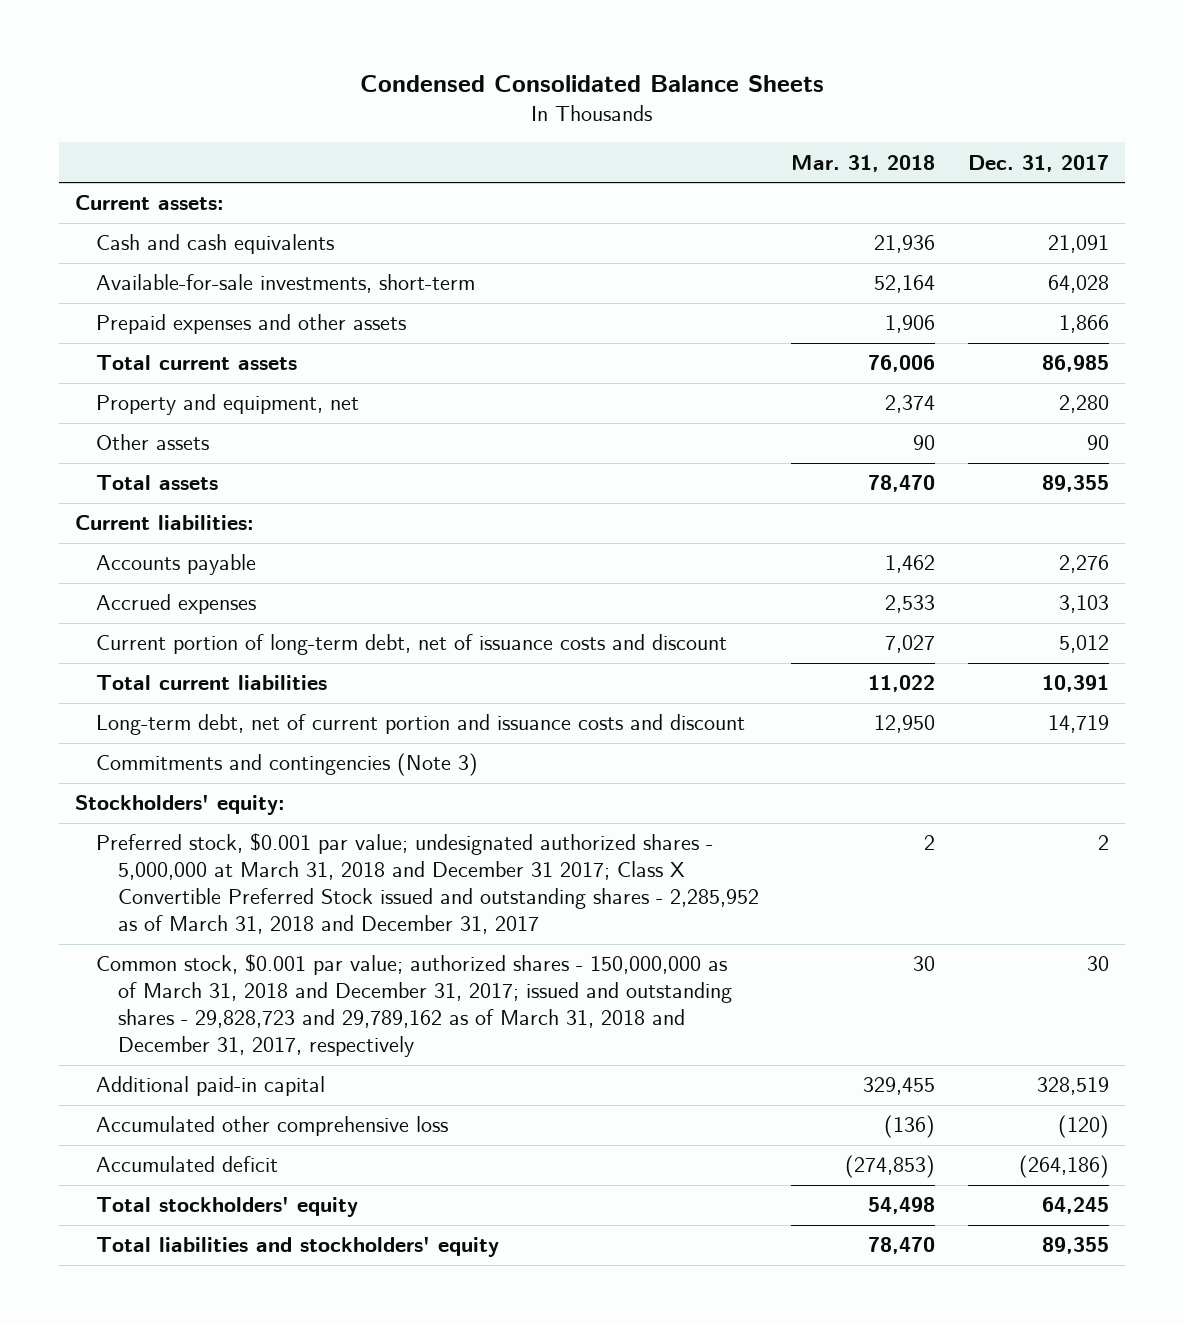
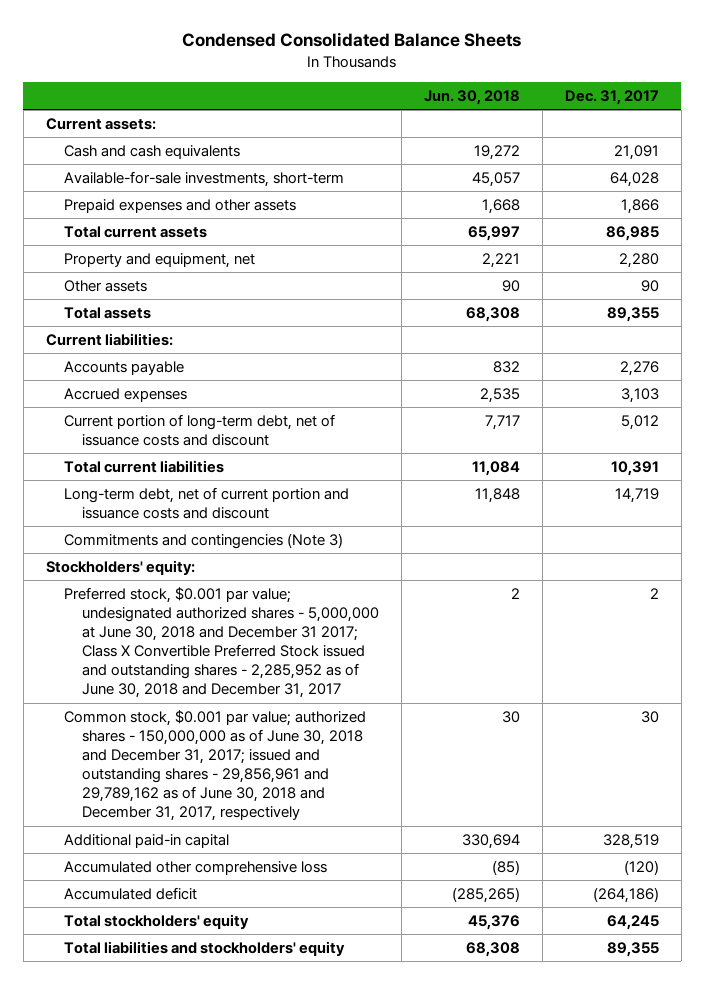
- | Mar. 31, 2018 | Dec. 31, 2017
+ | Jun. 30, 2018 | Dec. 31, 2017
- Preferred stock, $0.001 par value; undesignated authorized shares - 5,000,000 at March 31, 2018 and December 31 2017; Class X Convertible Preferred Stock issued and outstanding shares - 2,285,952 as of March 31, 2018 and December 31, 2017 | 2 | 2
- Common stock, $0.001 par value; authorized shares - 150,000,000 as of March 31, 2018 and December 31, 2017; issued and outstanding shares - 29,828,723 and 29,789,162 as of March 31, 2018 and December 31, 2017, respectively | 30 | 30
+ Preferred stock, $0.001 par value; undesignated authorized shares - 5,000,000 at June 30, 2018 and December 31 2017; Class X Convertible Preferred Stock issued and outstanding shares - 2,285,952 as of June 30, 2018 and December 31, 2017 | 2 | 2
+ Common stock, $0.001 par value; authorized shares - 150,000,000 as of June 30, 2018 and December 31, 2017; issued and outstanding shares - 29,856,961 and 29,789,162 as of June 30, 2018 and December 31, 2017, respectively | 30 | 30

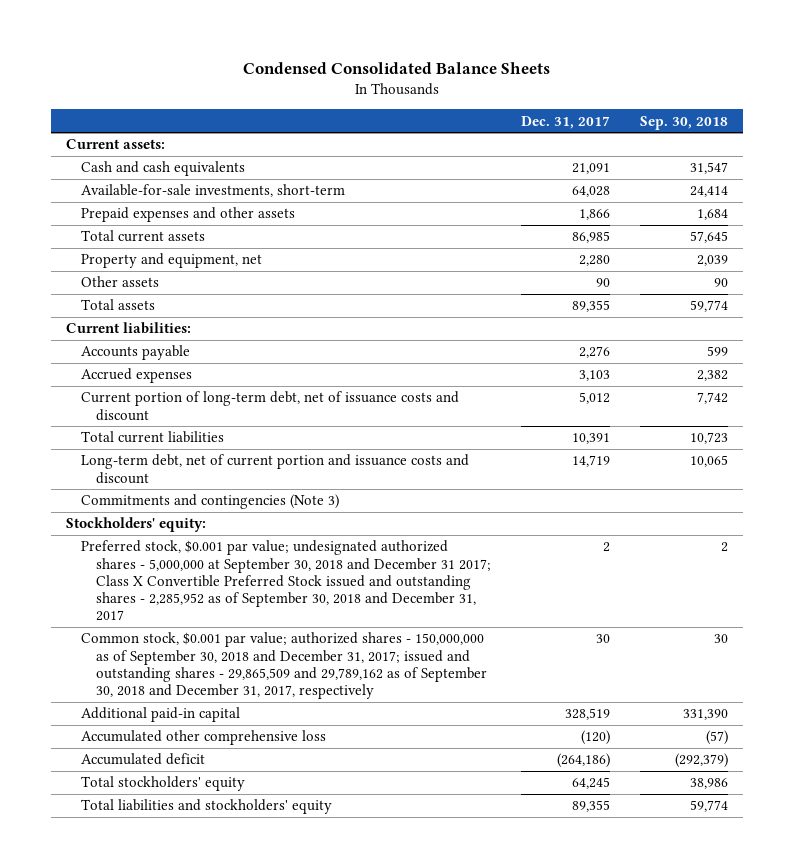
- | Jun. 30, 2018 | Dec. 31, 2017
+ | Dec. 31, 2017 | Sep. 30, 2018
- Preferred stock, $0.001 par value; undesignated authorized shares - 5,000,000 at June 30, 2018 and December 31 2017; Class X Convertible Preferred Stock issued and outstanding shares - 2,285,952 as of June 30, 2018 and December 31, 2017 | 2 | 2
- Common stock, $0.001 par value; authorized shares - 150,000,000 as of June 30, 2018 and December 31, 2017; issued and outstanding shares - 29,856,961 and 29,789,162 as of June 30, 2018 and December 31, 2017, respectively | 30 | 30
+ Preferred stock, $0.001 par value; undesignated authorized shares - 5,000,000 at September 30, 2018 and December 31 2017; Class X Convertible Preferred Stock issued and outstanding shares - 2,285,952 as of September 30, 2018 and December 31, 2017 | 2 | 2
+ Common stock, $0.001 par value; authorized shares - 150,000,000 as of September 30, 2018 and December 31, 2017; issued and outstanding shares - 29,865,509 and 29,789,162 as of September 30, 2018 and December 31, 2017, respectively | 30 | 30

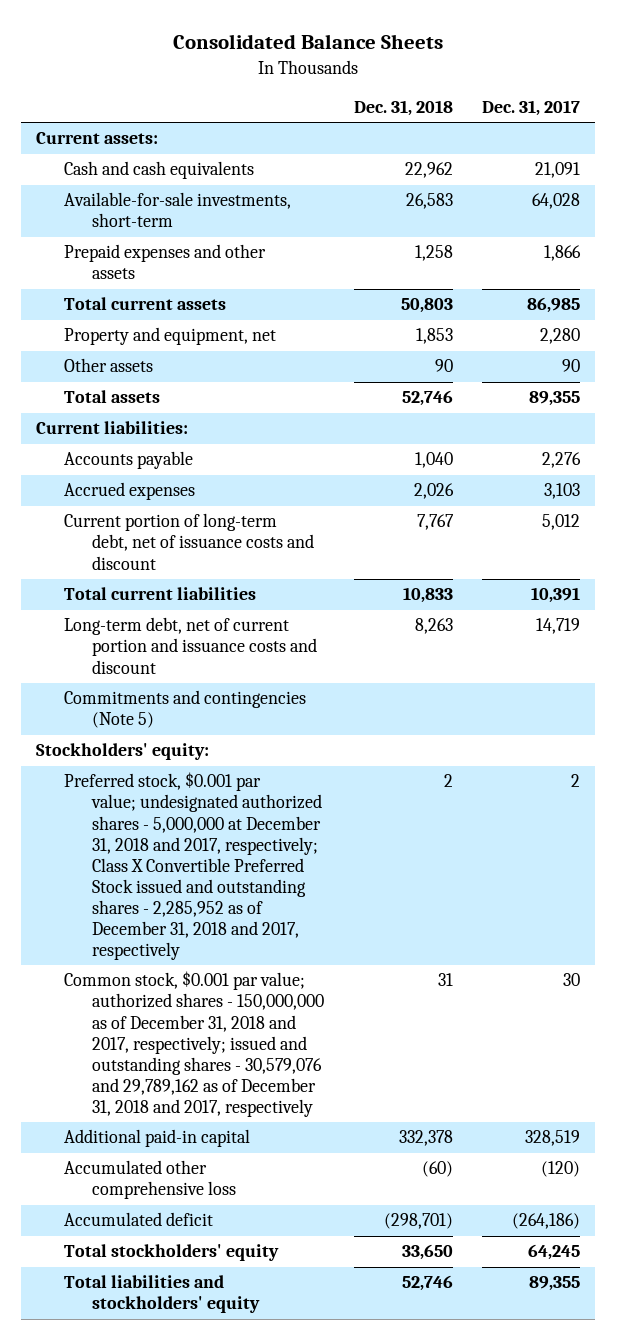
- Condensed Consolidated Balance Sheets
+ Consolidated Balance Sheets
- | Dec. 31, 2017 | Sep. 30, 2018
+ | Dec. 31, 2018 | Dec. 31, 2017
- Commitments and contingencies (Note 3)
+ Commitments and contingencies (Note 5)
- Preferred stock, $0.001 par value; undesignated authorized shares - 5,000,000 at September 30, 2018 and December 31 2017; Class X Convertible Preferred Stock issued and outstanding shares - 2,285,952 as of September 30, 2018 and December 31, 2017 | 2 | 2
- Common stock, $0.001 par value; authorized shares - 150,000,000 as of September 30, 2018 and December 31, 2017; issued and outstanding shares - 29,865,509 and 29,789,162 as of September 30, 2018 and December 31, 2017, respectively | 30 | 30
+ Preferred stock, $0.001 par value; undesignated authorized shares - 5,000,000 at December 31, 2018 and 2017, respectively; Class X Convertible Preferred Stock issued and outstanding shares - 2,285,952 as of December 31, 2018 and 2017, respectively | 2 | 2
+ Common stock, $0.001 par value; authorized shares - 150,000,000 as of December 31, 2018 and 2017, respectively; issued and outstanding shares - 30,579,076 and 29,789,162 as of December 31, 2018 and 2017, respectively | 31 | 30

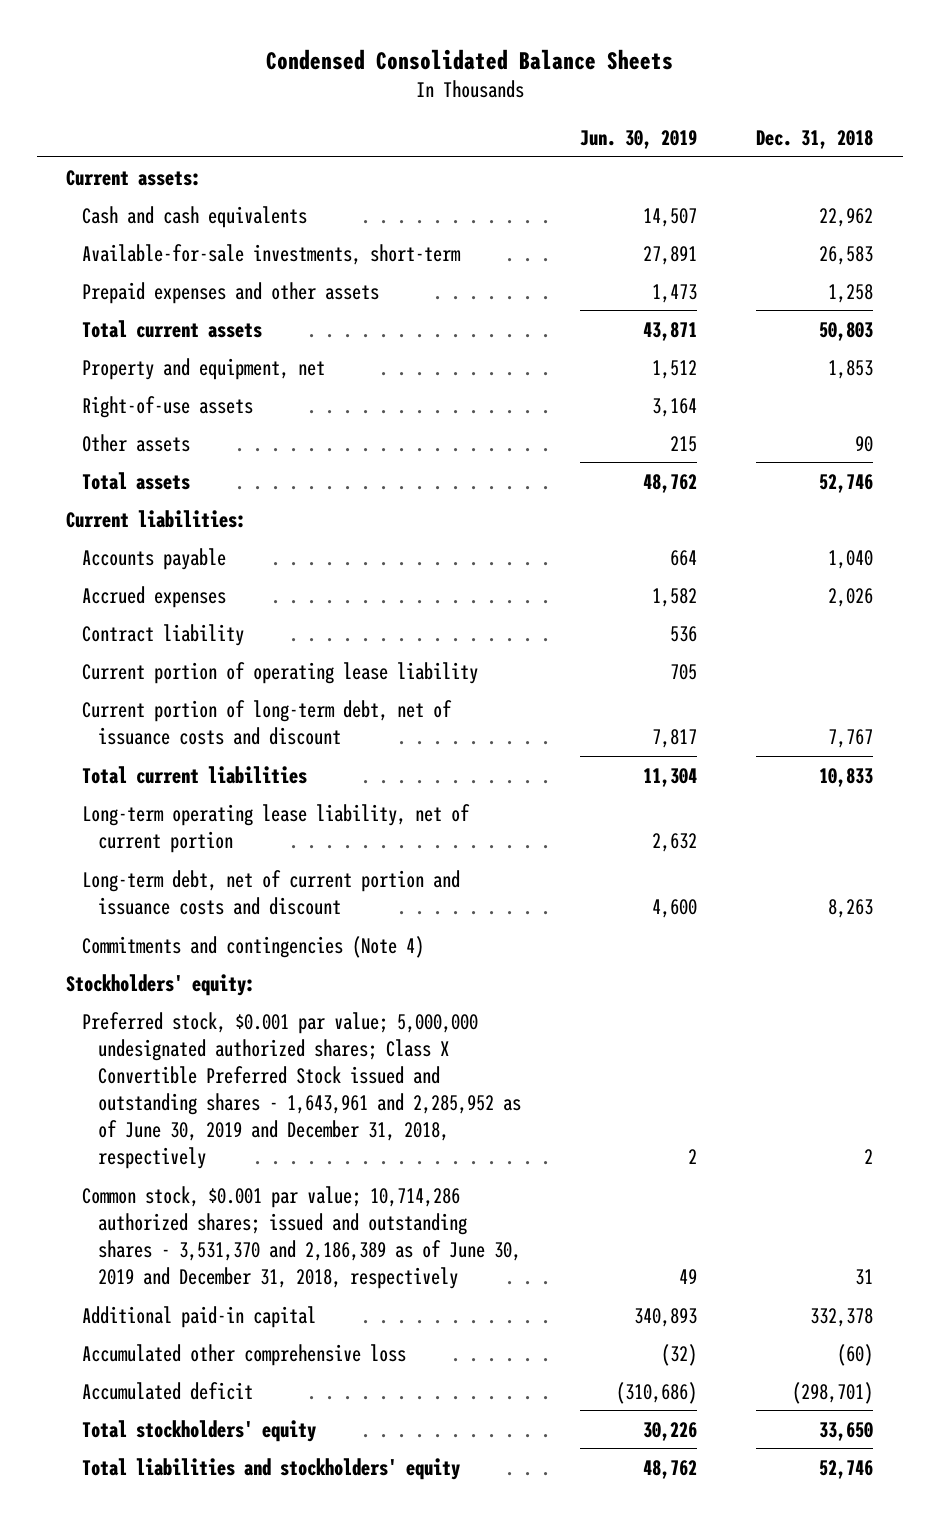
- Consolidated Balance Sheets
+ Condensed Consolidated Balance Sheets
- | Dec. 31, 2018 | Dec. 31, 2017
+ | Jun. 30, 2019 | Dec. 31, 2018
+ Right-of-use assets | 3,164 |
+ Contract liability | 536 |
+ Current portion of operating lease liability | 705 |
+ Long-term operating lease liability, net of current portion | 2,632 |
- Commitments and contingencies (Note 5)
+ Commitments and contingencies (Note 4)
- Preferred stock, $0.001 par value; undesignated authorized shares - 5,000,000 at December 31, 2018 and 2017, respectively; Class X Convertible Preferred Stock issued and outstanding shares - 2,285,952 as of December 31, 2018 and 2017, respectively | 2 | 2
- Common stock, $0.001 par value; authorized shares - 150,000,000 as of December 31, 2018 and 2017, respectively; issued and outstanding shares - 30,579,076 and 29,789,162 as of December 31, 2018 and 2017, respectively | 31 | 30
+ Preferred stock, $0.001 par value; 5,000,000 undesignated authorized shares; Class X Convertible Preferred Stock issued and outstanding shares - 1,643,961 and 2,285,952 as of June 30, 2019 and December 31, 2018, respectively | 2 | 2
+ Common stock, $0.001 par value; 10,714,286 authorized shares; issued and outstanding shares - 3,531,370 and 2,186,389 as of June 30, 2019 and December 31, 2018, respectively | 49 | 31

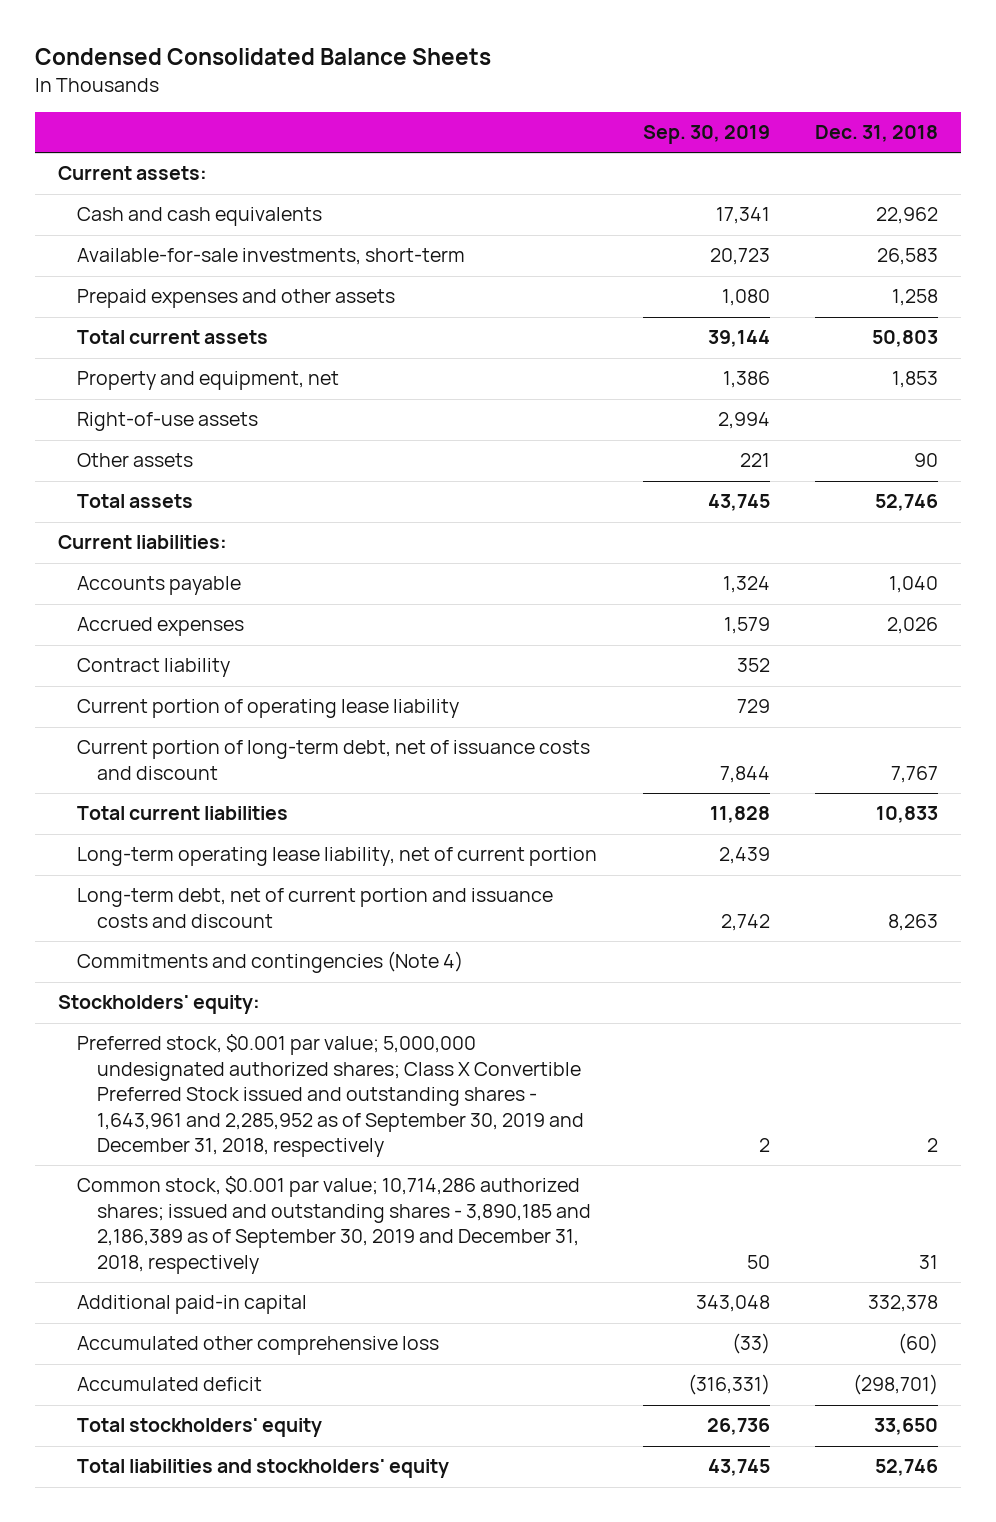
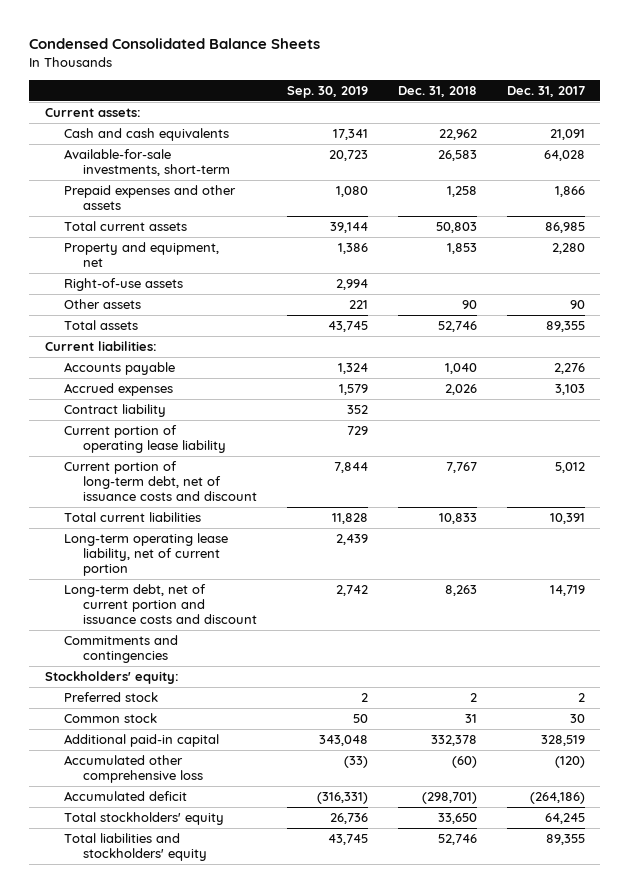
- | Sep. 30, 2019 | Dec. 31, 2018
+ | Sep. 30, 2019 | Dec. 31, 2018 | Dec. 31, 2017
- Commitments and contingencies (Note 4)
+ Commitments and contingencies
- Preferred stock, $0.001 par value; 5,000,000 undesignated authorized shares; Class X Convertible Preferred Stock issued and outstanding shares - 1,643,961 and 2,285,952 as of September 30, 2019 and December 31, 2018, respectively | 2 | 2
- Common stock, $0.001 par value; 10,714,286 authorized shares; issued and outstanding shares - 3,890,185 and 2,186,389 as of September 30, 2019 and December 31, 2018, respectively | 50 | 31
+ Preferred stock | 2 | 2 | 2
+ Common stock | 50 | 31 | 30

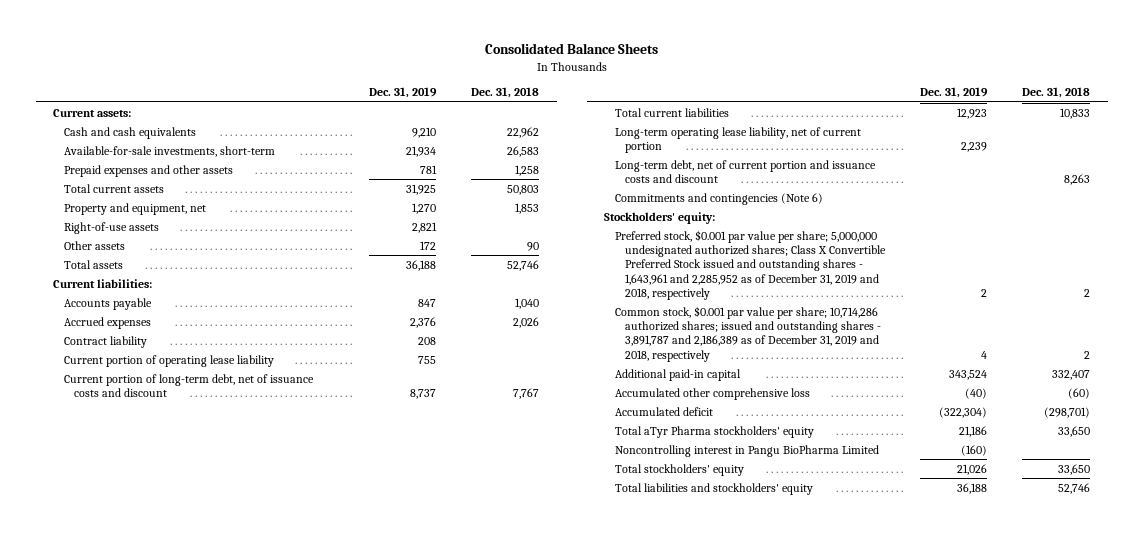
- Condensed Consolidated Balance Sheets
+ Consolidated Balance Sheets
- | Sep. 30, 2019 | Dec. 31, 2018 | Dec. 31, 2017
+ | Dec. 31, 2019 | Dec. 31, 2018
- Commitments and contingencies
+ Commitments and contingencies (Note 6)
- Preferred stock | 2 | 2 | 2
- Common stock | 50 | 31 | 30
- Additional paid-in capital | 343,048 | 332,378 | 328,519
+ Preferred stock, $0.001 par value per share; 5,000,000 undesignated authorized shares; Class X Convertible Preferred Stock issued and outstanding shares - 1,643,961 and 2,285,952 as of December 31, 2019 and 2018, respectively | 2 | 2
+ Common stock, $0.001 par value per share; 10,714,286 authorized shares; issued and outstanding shares - 3,891,787 and 2,186,389 as of December 31, 2019 and 2018, respectively | 4 | 2
+ Additional paid-in capital | 343,524 | 332,407
+ Total aTyr Pharma stockholders' equity | 21,186 | 33,650
+ Noncontrolling interest in Pangu BioPharma Limited | (160) |

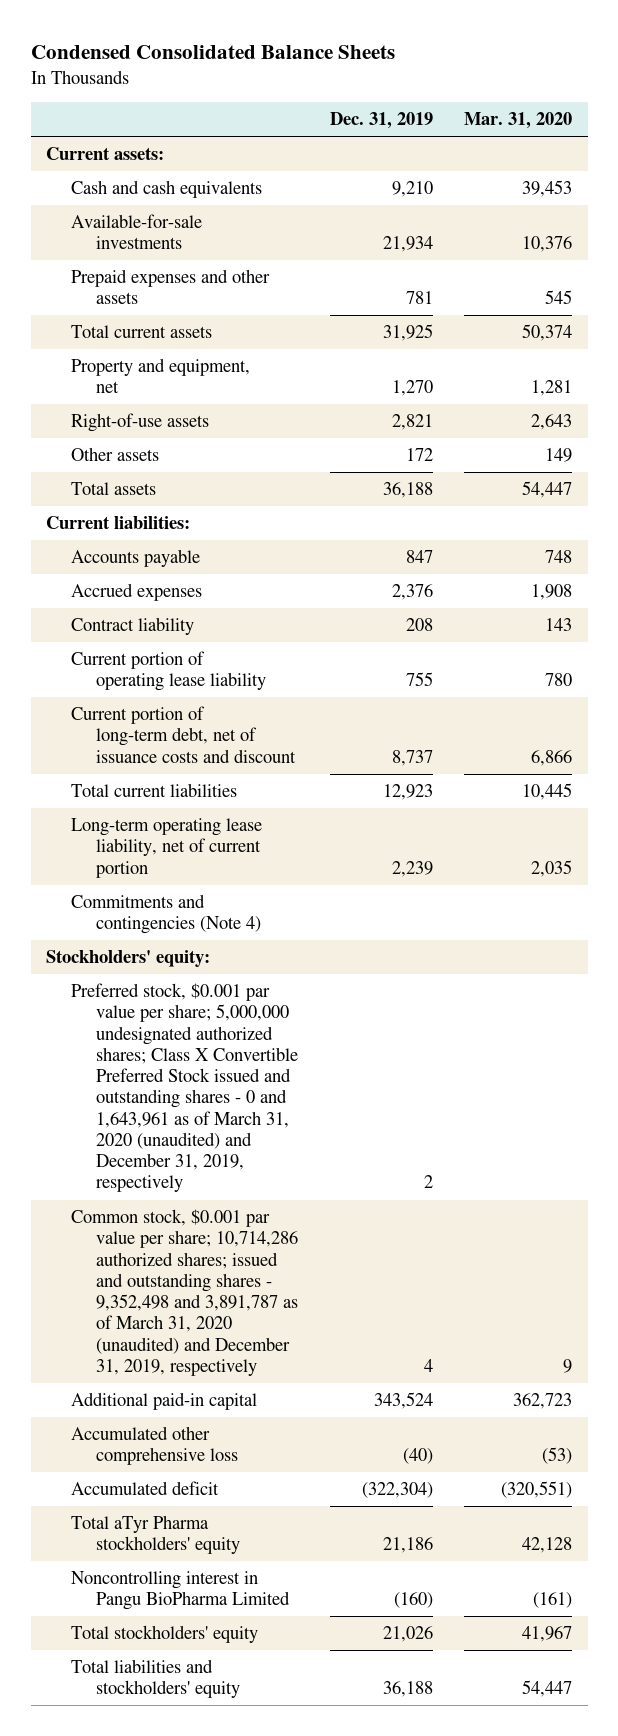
- Consolidated Balance Sheets
+ Condensed Consolidated Balance Sheets
- | Dec. 31, 2019 | Dec. 31, 2018
+ | Dec. 31, 2019 | Mar. 31, 2020
- Available-for-sale investments, short-term | 21,934 | 26,583
+ Available-for-sale investments | 21,934 | 10,376
- Long-term debt, net of current portion and issuance costs and discount | | 8,263
- Commitments and contingencies (Note 6)
+ Commitments and contingencies (Note 4)
- Preferred stock, $0.001 par value per share; 5,000,000 undesignated authorized shares; Class X Convertible Preferred Stock issued and outstanding shares - 1,643,961 and 2,285,952 as of December 31, 2019 and 2018, respectively | 2 | 2
- Common stock, $0.001 par value per share; 10,714,286 authorized shares; issued and outstanding shares - 3,891,787 and 2,186,389 as of December 31, 2019 and 2018, respectively | 4 | 2
+ Preferred stock, $0.001 par value per share; 5,000,000 undesignated authorized shares; Class X Convertible Preferred Stock issued and outstanding shares - 0 and 1,643,961 as of March 31, 2020 (unaudited) and December 31, 2019, respectively | 2 |
+ Common stock, $0.001 par value per share; 10,714,286 authorized shares; issued and outstanding shares - 9,352,498 and 3,891,787 as of March 31, 2020 (unaudited) and December 31, 2019, respectively | 4 | 9

